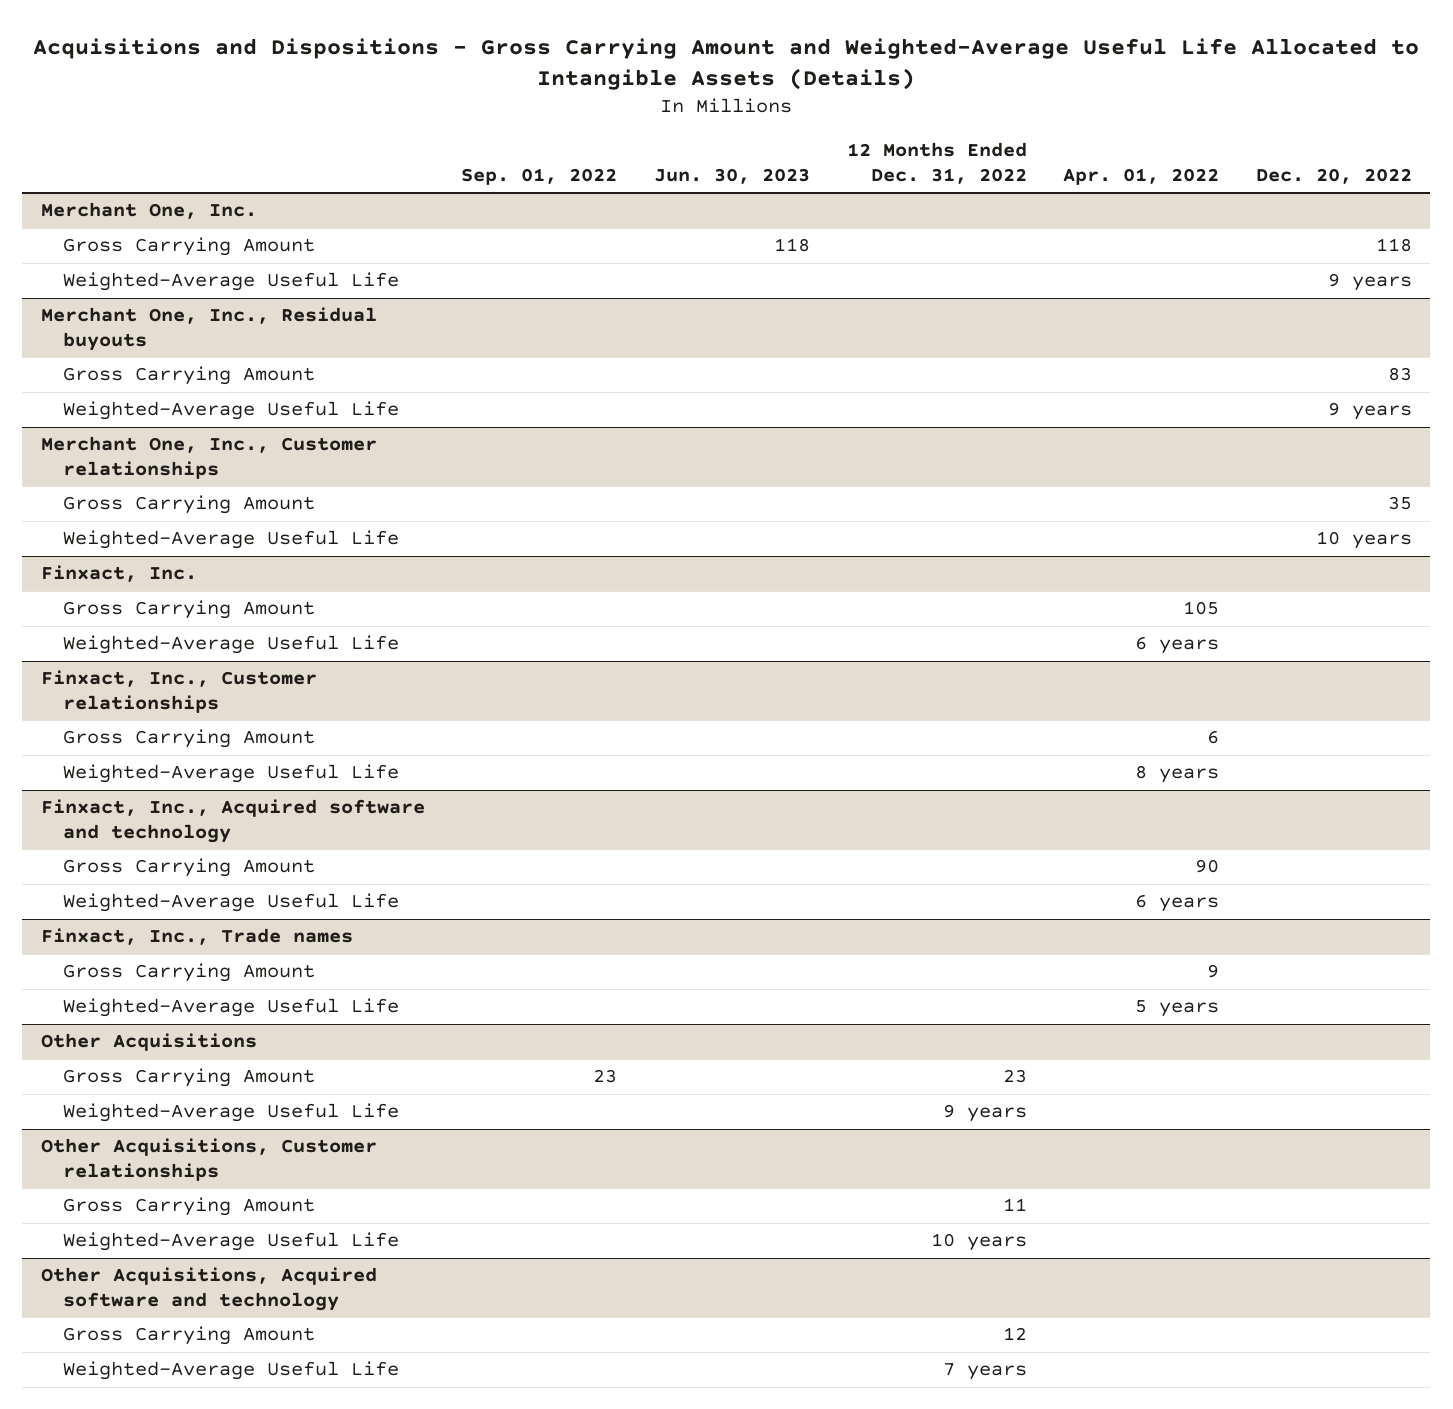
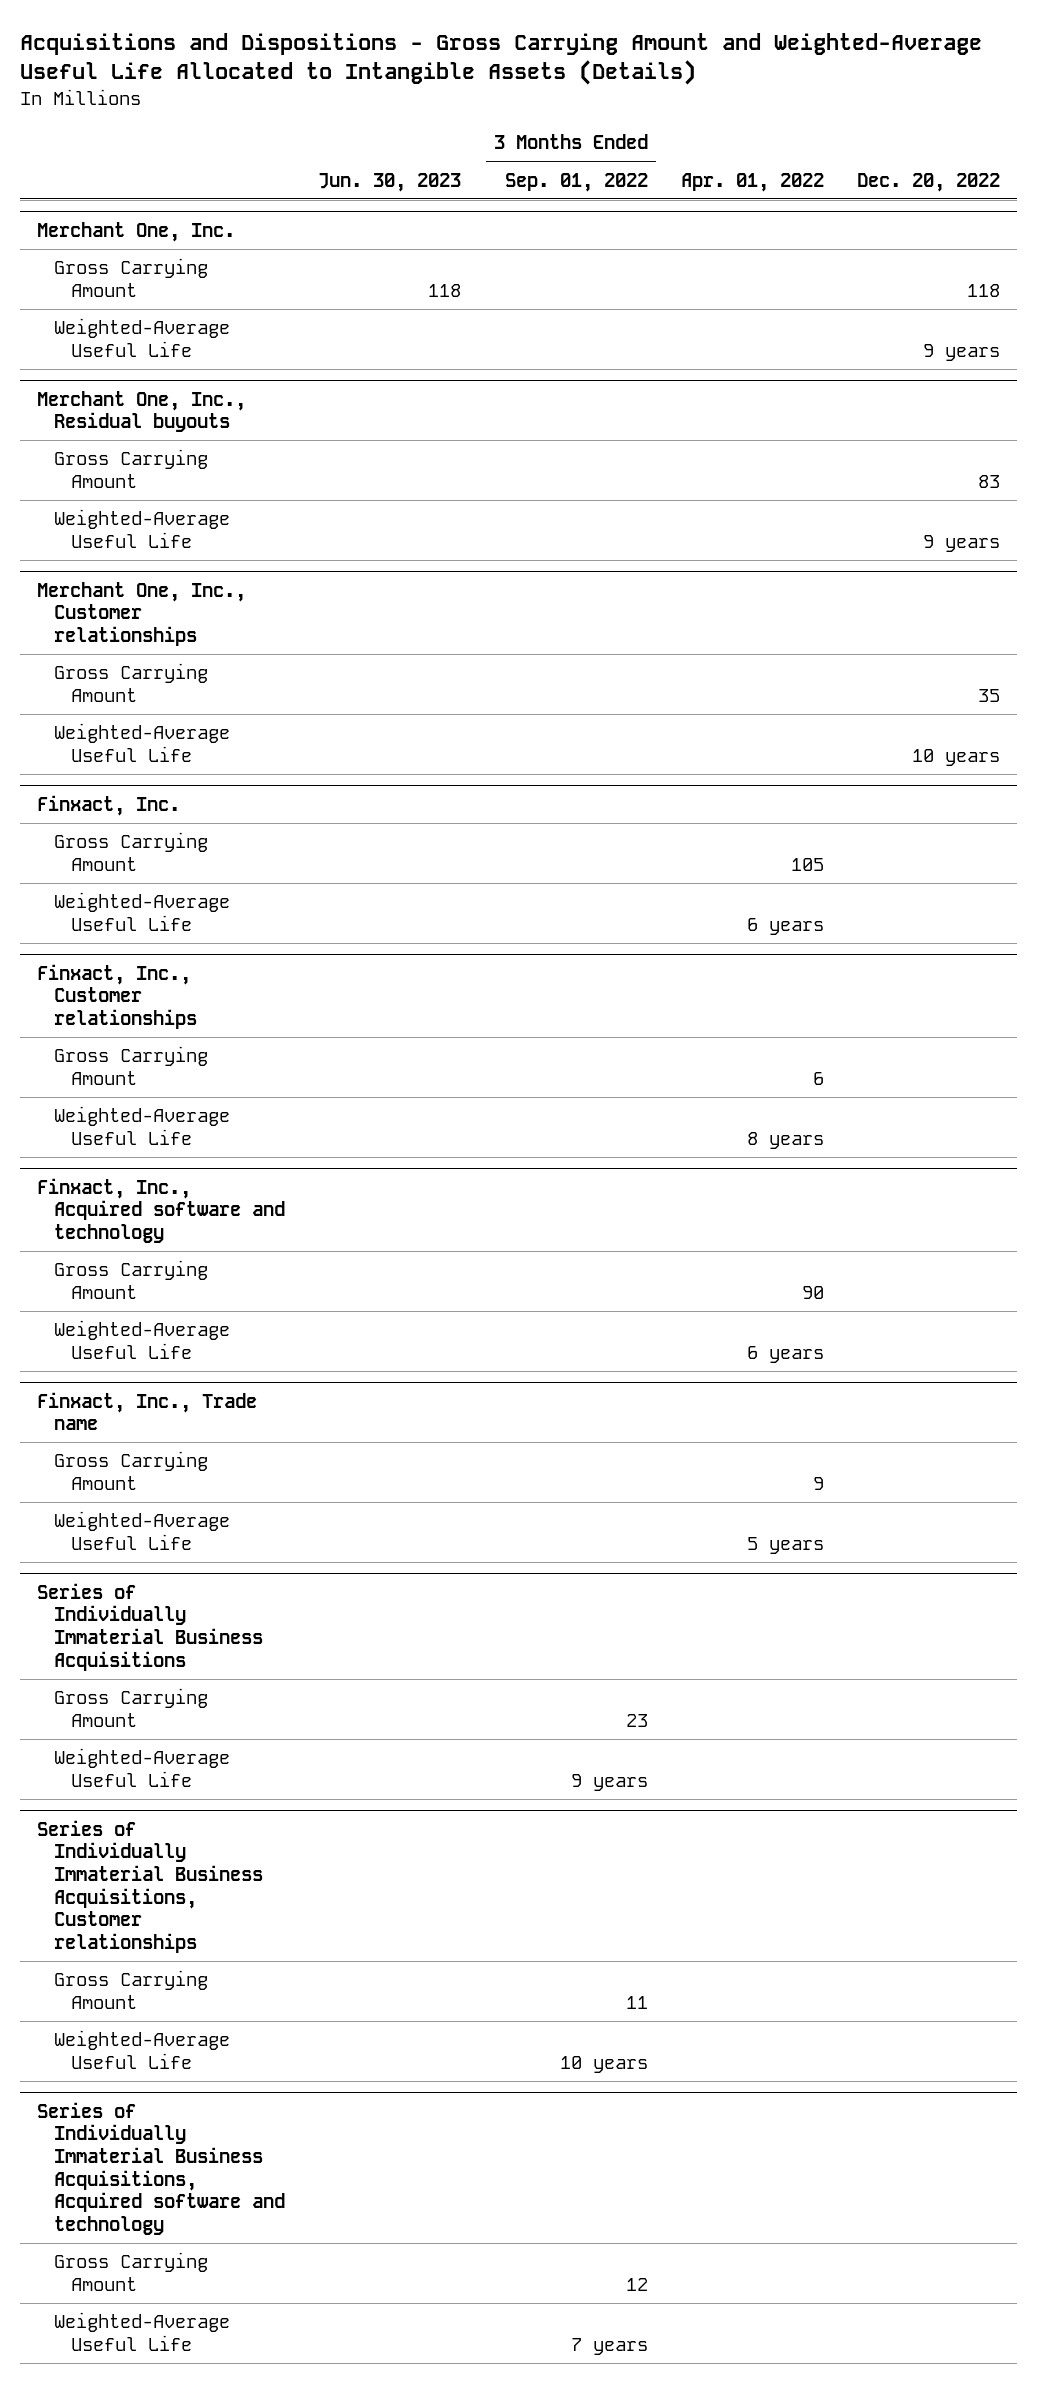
- | Sep. 01, 2022 | Jun. 30, 2023 | 12 Months Ended Dec. 31, 2022 | Apr. 01, 2022 | Dec. 20, 2022
+ | Jun. 30, 2023 | 3 Months Ended Sep. 01, 2022 | Apr. 01, 2022 | Dec. 20, 2022
- Finxact, Inc., Trade names
+ Finxact, Inc., Trade name
- Other Acquisitions
+ Series of Individually Immaterial Business Acquisitions
- Other Acquisitions, Customer relationships
- Gross Carrying Amount | | | 11 | |
- Weighted-Average Useful Life | | | 10 years | |
- Other Acquisitions, Acquired software and technology
- Gross Carrying Amount | | | 12 | |
- Weighted-Average Useful Life | | | 7 years | |
+ Series of Individually Immaterial Business Acquisitions, Customer relationships
+ Gross Carrying Amount | | 11 | |
+ Weighted-Average Useful Life | | 10 years | |
+ Series of Individually Immaterial Business Acquisitions, Acquired software and technology
+ Gross Carrying Amount | | 12 | |
+ Weighted-Average Useful Life | | 7 years | |

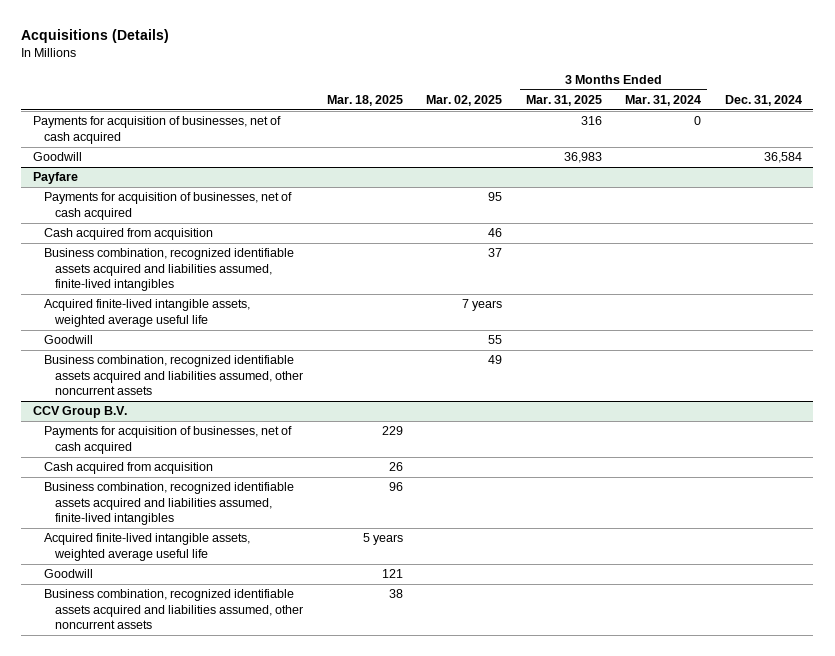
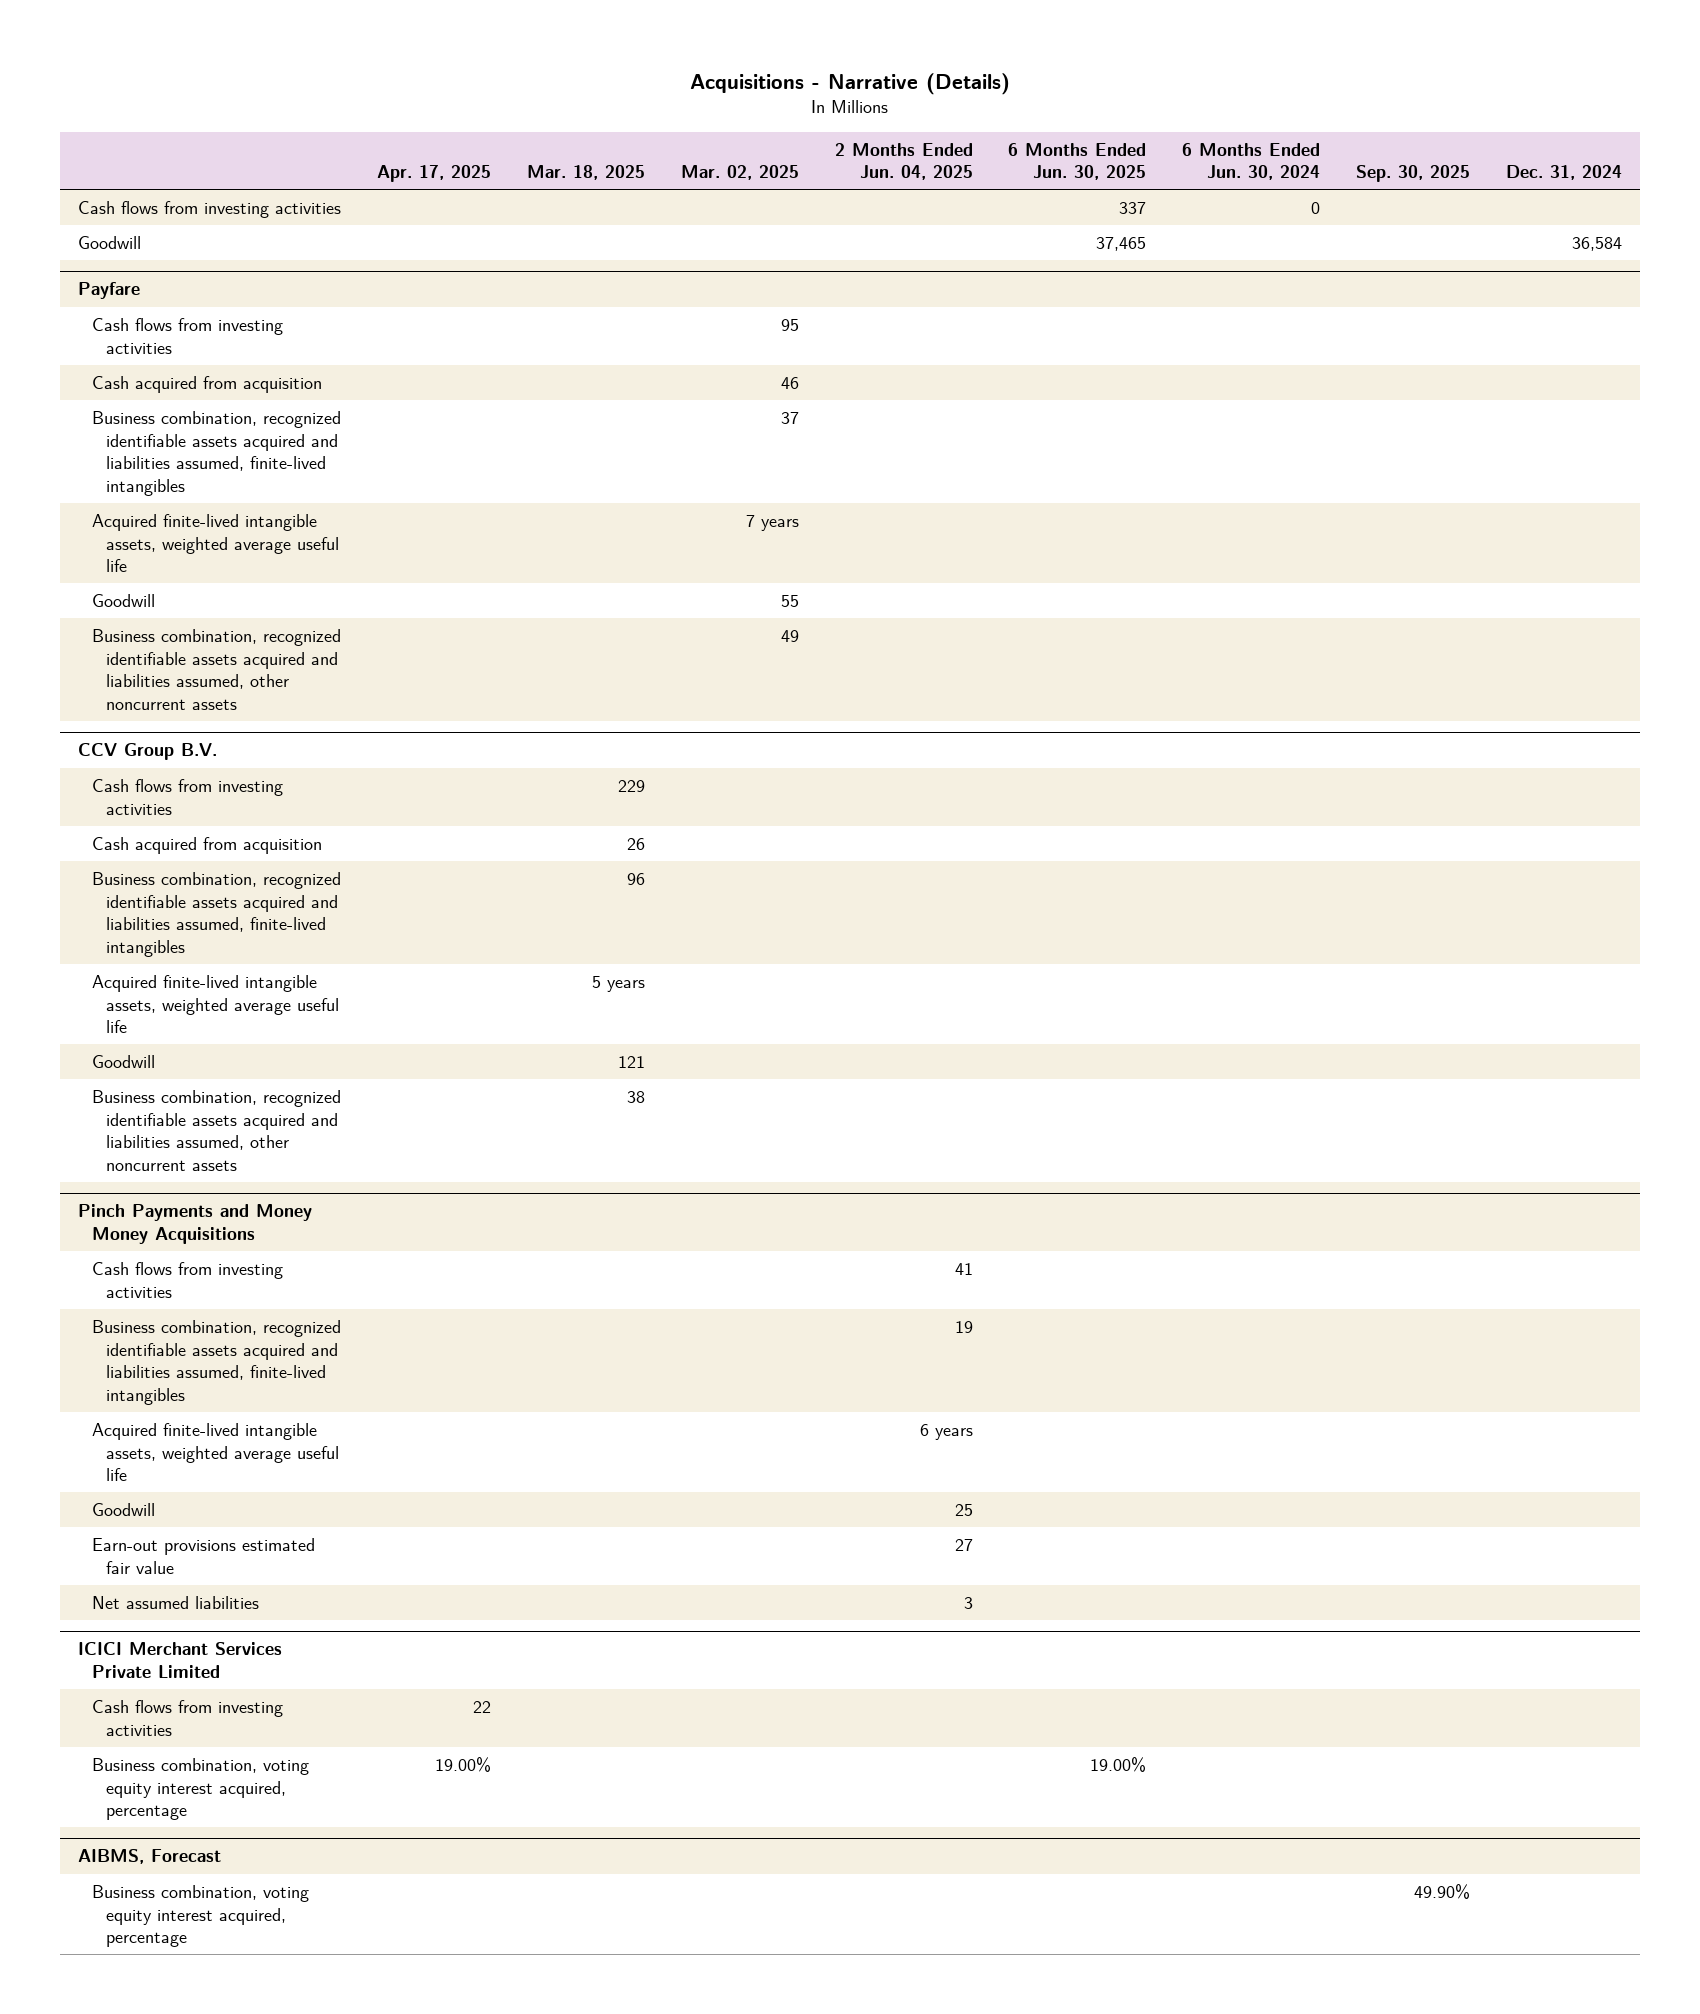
- Acquisitions (Details)
+ Acquisitions - Narrative (Details)
- | Mar. 18, 2025 | Mar. 02, 2025 | 3 Months Ended Mar. 31, 2025 | 3 Months Ended Mar. 31, 2024 | Dec. 31, 2024
+ | Apr. 17, 2025 | Mar. 18, 2025 | Mar. 02, 2025 | 2 Months Ended Jun. 04, 2025 | 6 Months Ended Jun. 30, 2025 | 6 Months Ended Jun. 30, 2024 | Sep. 30, 2025 | Dec. 31, 2024
- Payments for acquisition of businesses, net of cash acquired | | | 316 | 0 |
+ Cash flows from investing activities | | | | | 337 | 0 | |
@ Payfare
- Payments for acquisition of businesses, net of cash acquired | | 95 | | |
+ Cash flows from investing activities | | | 95 | | | | |
@ CCV Group B.V.
- Payments for acquisition of businesses, net of cash acquired | 229 | | | |
+ Cash flows from investing activities | | 229 | | | | | |
+ Pinch Payments and Money Money Acquisitions
+ Cash flows from investing activities | | | | 41 | | | |
+ Business combination, recognized identifiable assets acquired and liabilities assumed, finite-lived intangibles | | | | 19 | | | |
+ Acquired finite-lived intangible assets, weighted average useful life | | | | 6 years | | | |
+ Goodwill | | | | 25 | | | |
+ Earn-out provisions estimated fair value | | | | 27 | | | |
+ Net assumed liabilities | | | | 3 | | | |
+ ICICI Merchant Services Private Limited
+ Cash flows from investing activities | 22 | | | | | | |
+ Business combination, voting equity interest acquired, percentage | 19.00% | | | | 19.00% | | |
+ AIBMS, Forecast
+ Business combination, voting equity interest acquired, percentage | | | | | | | 49.90% |

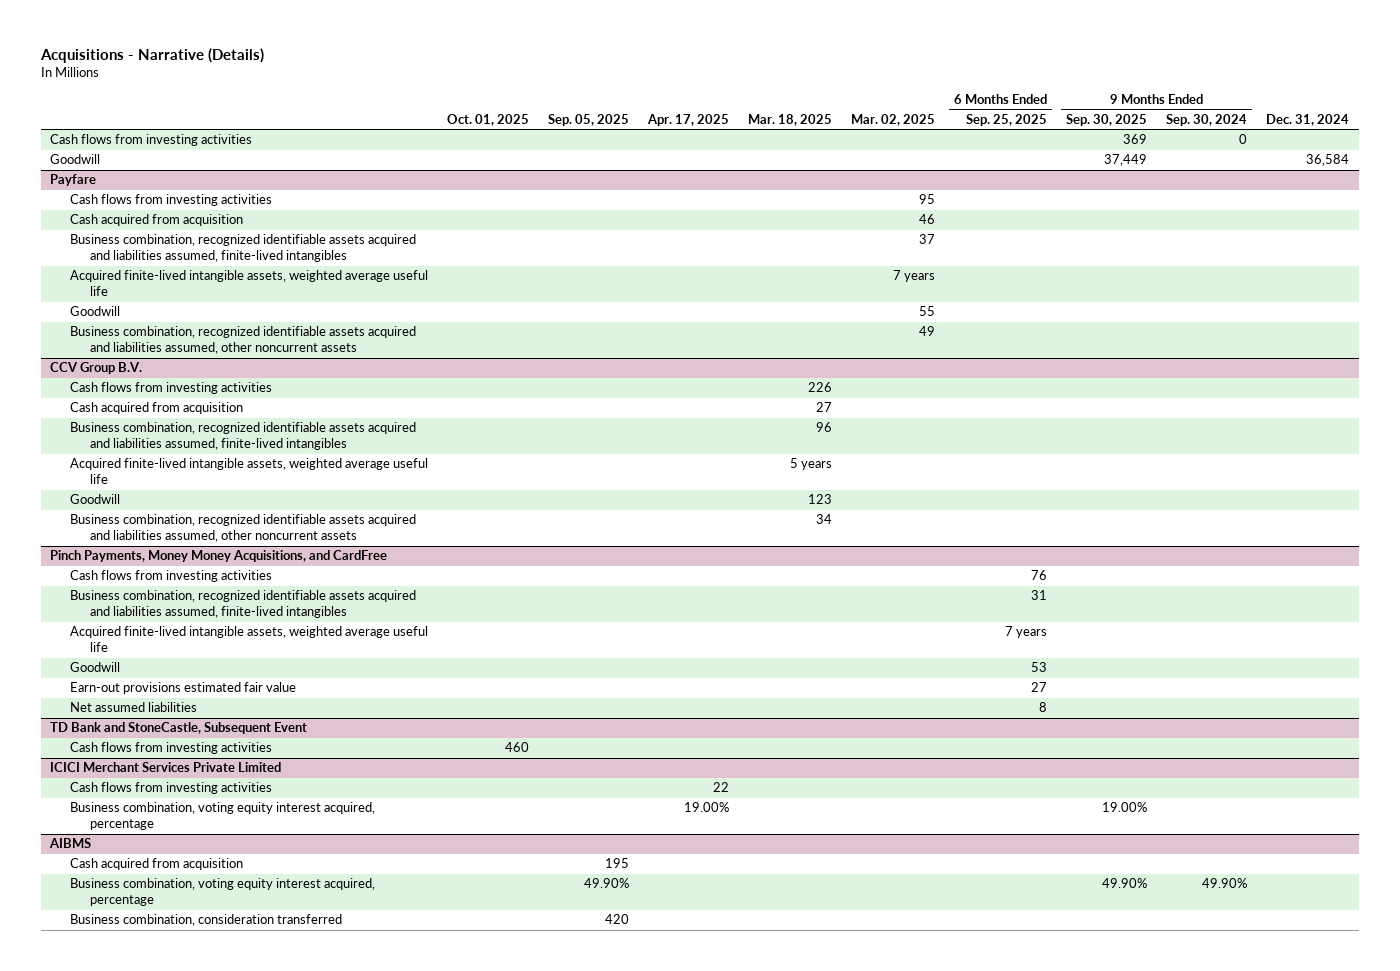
- | Apr. 17, 2025 | Mar. 18, 2025 | Mar. 02, 2025 | 2 Months Ended Jun. 04, 2025 | 6 Months Ended Jun. 30, 2025 | 6 Months Ended Jun. 30, 2024 | Sep. 30, 2025 | Dec. 31, 2024
+ | Oct. 01, 2025 | Sep. 05, 2025 | Apr. 17, 2025 | Mar. 18, 2025 | Mar. 02, 2025 | 6 Months Ended Sep. 25, 2025 | 9 Months Ended Sep. 30, 2025 | 9 Months Ended Sep. 30, 2024 | Dec. 31, 2024
@ CCV Group B.V.
- Cash flows from investing activities | | 229 | | | | | |
- Cash acquired from acquisition | | 26 | | | | | |
+ Cash flows from investing activities | | | | 226 | | | | |
+ Cash acquired from acquisition | | | | 27 | | | | |
- Goodwill | | 121 | | | | | |
- Business combination, recognized identifiable assets acquired and liabilities assumed, other noncurrent assets | | 38 | | | | | |
- Pinch Payments and Money Money Acquisitions
- Cash flows from investing activities | | | | 41 | | | |
- Business combination, recognized identifiable assets acquired and liabilities assumed, finite-lived intangibles | | | | 19 | | | |
- Acquired finite-lived intangible assets, weighted average useful life | | | | 6 years | | | |
- Goodwill | | | | 25 | | | |
- Earn-out provisions estimated fair value | | | | 27 | | | |
- Net assumed liabilities | | | | 3 | | | |
@ CCV Group B.V.
+ Goodwill | | | | 123 | | | | |
+ Business combination, recognized identifiable assets acquired and liabilities assumed, other noncurrent assets | | | | 34 | | | | |
+ Pinch Payments, Money Money Acquisitions, and CardFree
+ Cash flows from investing activities | | | | | | 76 | | |
+ Business combination, recognized identifiable assets acquired and liabilities assumed, finite-lived intangibles | | | | | | 31 | | |
+ Acquired finite-lived intangible assets, weighted average useful life | | | | | | 7 years | | |
+ Goodwill | | | | | | 53 | | |
+ Earn-out provisions estimated fair value | | | | | | 27 | | |
+ Net assumed liabilities | | | | | | 8 | | |
+ TD Bank and StoneCastle, Subsequent Event
+ Cash flows from investing activities | 460 | | | | | | | |
- AIBMS, Forecast
+ AIBMS
+ Cash acquired from acquisition | | 195 | | | | | | |
+ Business combination, consideration transferred | | 420 | | | | | | |

